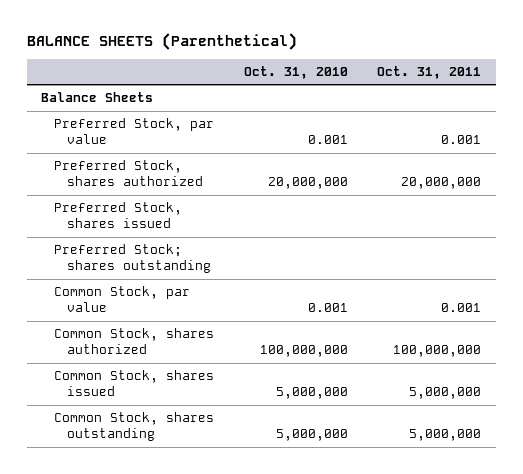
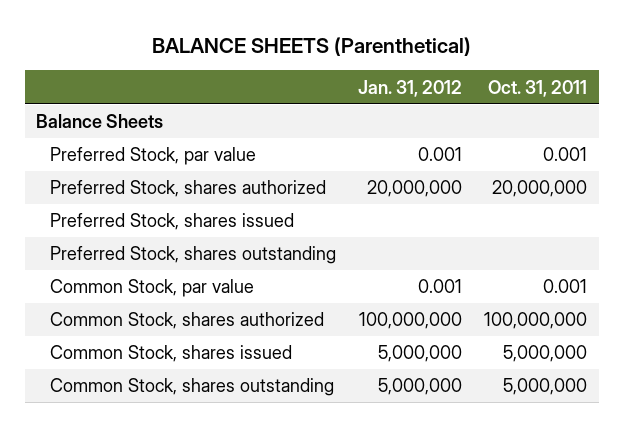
- | Oct. 31, 2010 | Oct. 31, 2011
+ | Jan. 31, 2012 | Oct. 31, 2011
- Preferred Stock; shares outstanding
+ Preferred Stock, shares outstanding

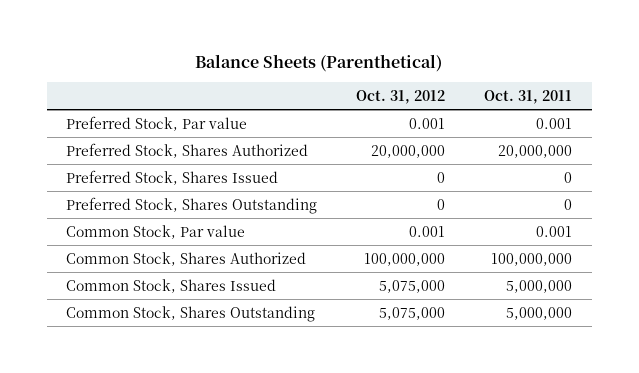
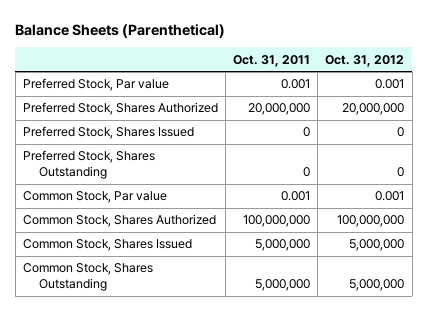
- | Oct. 31, 2012 | Oct. 31, 2011
+ | Oct. 31, 2011 | Oct. 31, 2012
- Common Stock, Shares Issued | 5,075,000 | 5,000,000
- Common Stock, Shares Outstanding | 5,075,000 | 5,000,000
+ Common Stock, Shares Issued | 5,000,000 | 5,000,000
+ Common Stock, Shares Outstanding | 5,000,000 | 5,000,000

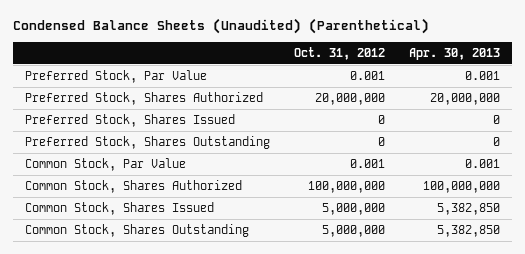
- Balance Sheets (Parenthetical)
+ Condensed Balance Sheets (Unaudited) (Parenthetical)
- | Oct. 31, 2011 | Oct. 31, 2012
+ | Oct. 31, 2012 | Apr. 30, 2013
- Preferred Stock, Par value | 0.001 | 0.001
+ Preferred Stock, Par Value | 0.001 | 0.001
- Common Stock, Par value | 0.001 | 0.001
+ Common Stock, Par Value | 0.001 | 0.001

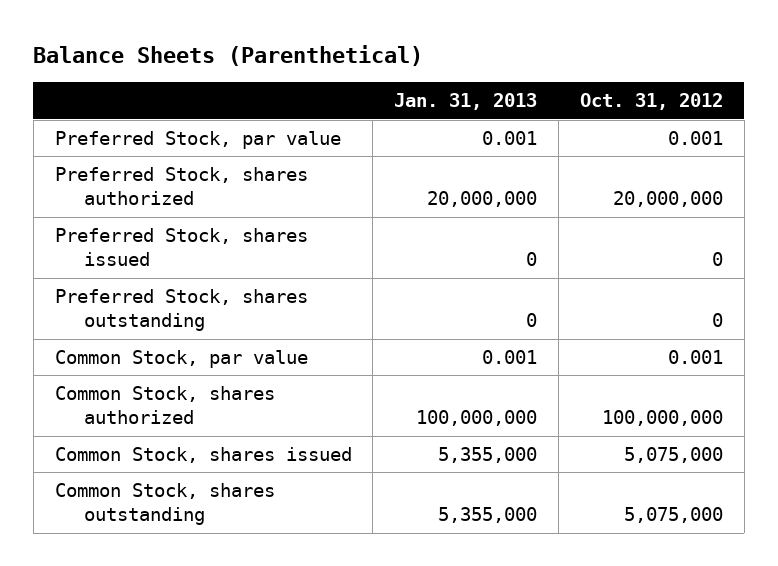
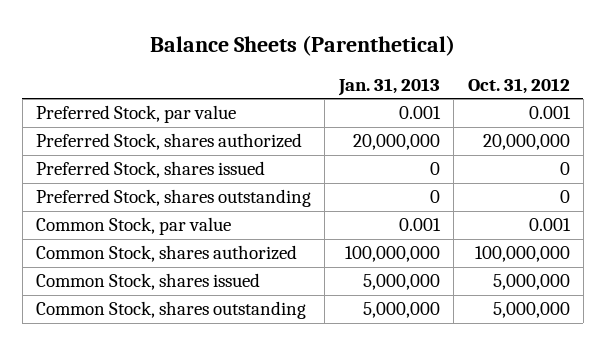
- Common Stock, shares issued | 5,355,000 | 5,075,000
- Common Stock, shares outstanding | 5,355,000 | 5,075,000
+ Common Stock, shares issued | 5,000,000 | 5,000,000
+ Common Stock, shares outstanding | 5,000,000 | 5,000,000

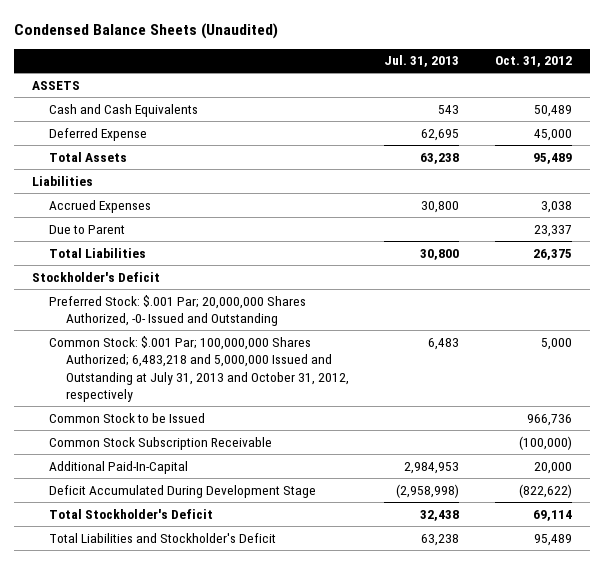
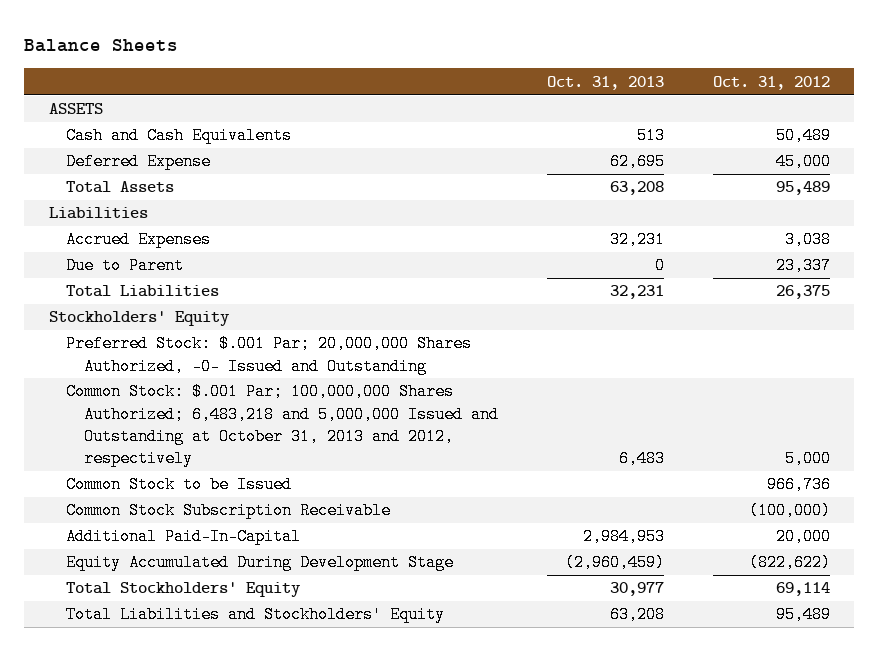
- Condensed Balance Sheets (Unaudited)
+ Balance Sheets
- | Jul. 31, 2013 | Oct. 31, 2012
+ | Oct. 31, 2013 | Oct. 31, 2012
- Stockholder's Deficit
+ Stockholders' Equity
- Common Stock: $.001 Par; 100,000,000 Shares Authorized; 6,483,218 and 5,000,000 Issued and Outstanding at July 31, 2013 and October 31, 2012, respectively | 6,483 | 5,000
+ Common Stock: $.001 Par; 100,000,000 Shares Authorized; 6,483,218 and 5,000,000 Issued and Outstanding at October 31, 2013 and 2012, respectively | 6,483 | 5,000
- Deficit Accumulated During Development Stage | (2,958,998) | (822,622)
- Total Stockholder's Deficit | 32,438 | 69,114
- Total Liabilities and Stockholder's Deficit | 63,238 | 95,489
+ Equity Accumulated During Development Stage | (2,960,459) | (822,622)
+ Total Stockholders' Equity | 30,977 | 69,114
+ Total Liabilities and Stockholders' Equity | 63,208 | 95,489

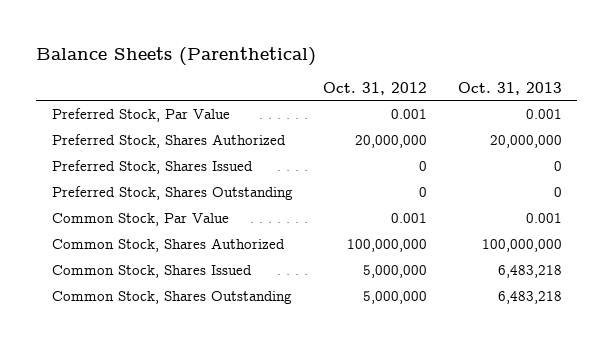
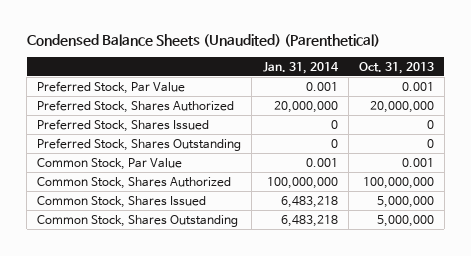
- Balance Sheets (Parenthetical)
+ Condensed Balance Sheets (Unaudited) (Parenthetical)
- | Oct. 31, 2012 | Oct. 31, 2013
+ | Jan. 31, 2014 | Oct. 31, 2013
- Common Stock, Shares Issued | 5,000,000 | 6,483,218
- Common Stock, Shares Outstanding | 5,000,000 | 6,483,218
+ Common Stock, Shares Issued | 6,483,218 | 5,000,000
+ Common Stock, Shares Outstanding | 6,483,218 | 5,000,000

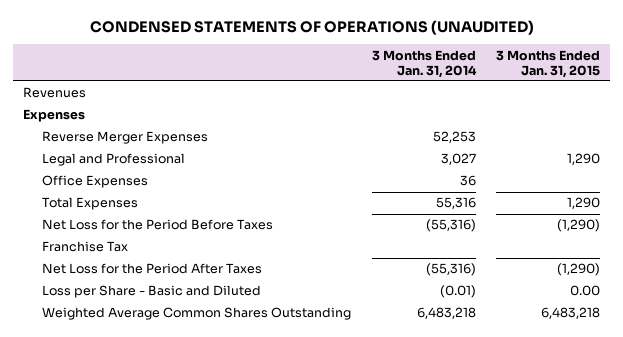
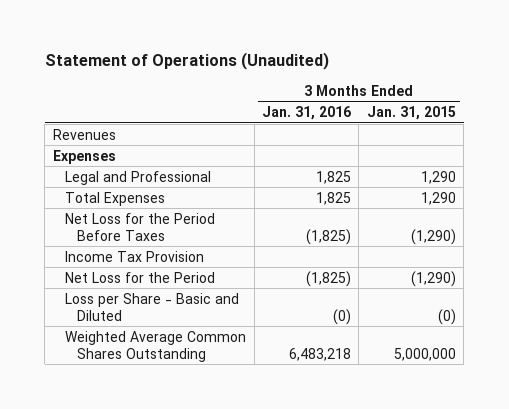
- CONDENSED STATEMENTS OF OPERATIONS (UNAUDITED)
+ Statement of Operations (Unaudited)
- | 3 Months Ended Jan. 31, 2014 | 3 Months Ended Jan. 31, 2015
+ | 3 Months Ended Jan. 31, 2016 | 3 Months Ended Jan. 31, 2015
- Reverse Merger Expenses | 52,253 |
- Office Expenses | 36 |
- Franchise Tax
- Net Loss for the Period After Taxes | (55,316) | (1,290)
- Loss per Share - Basic and Diluted | (0.01) | 0.00
- Weighted Average Common Shares Outstanding | 6,483,218 | 6,483,218
+ Income Tax Provision
+ Net Loss for the Period | (1,825) | (1,290)
+ Loss per Share - Basic and Diluted | (0) | (0)
+ Weighted Average Common Shares Outstanding | 6,483,218 | 5,000,000

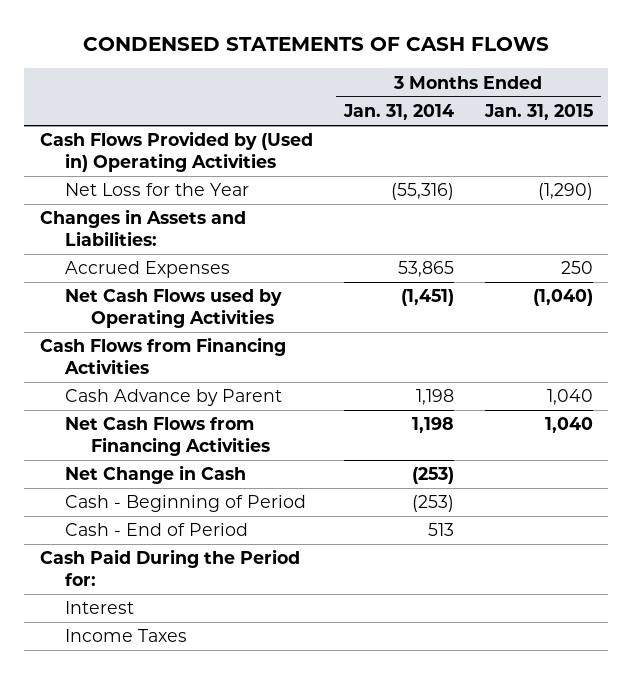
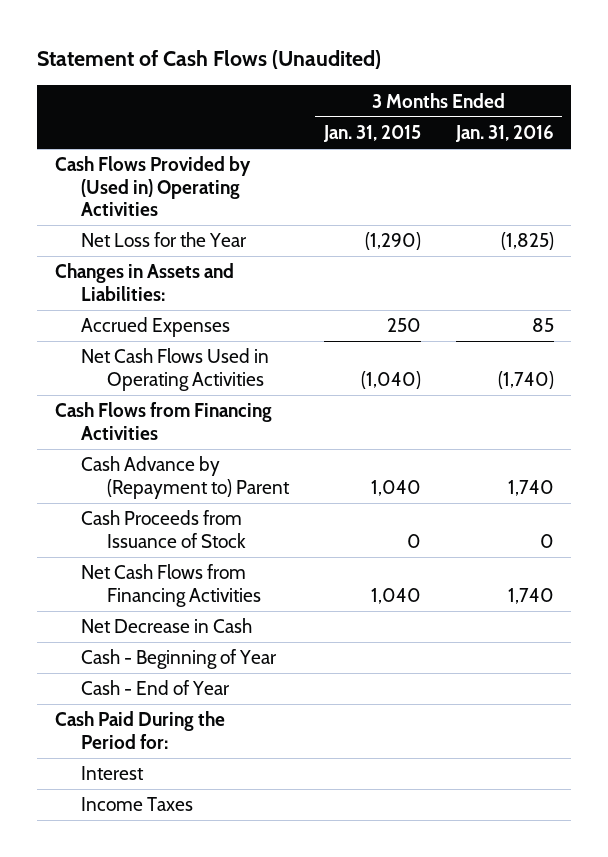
- CONDENSED STATEMENTS OF CASH FLOWS
+ Statement of Cash Flows (Unaudited)
- | 3 Months Ended Jan. 31, 2014 | 3 Months Ended Jan. 31, 2015
+ | 3 Months Ended Jan. 31, 2015 | 3 Months Ended Jan. 31, 2016
- Net Cash Flows used by Operating Activities | (1,451) | (1,040)
+ Net Cash Flows Used in Operating Activities | (1,040) | (1,740)
- Cash Advance by Parent | 1,198 | 1,040
+ Cash Advance by (Repayment to) Parent | 1,040 | 1,740
+ Cash Proceeds from Issuance of Stock | 0 | 0
- Net Change in Cash | (253) |
- Cash - Beginning of Period | (253) |
- Cash - End of Period | 513 |
+ Net Decrease in Cash
+ Cash - Beginning of Year
+ Cash - End of Year

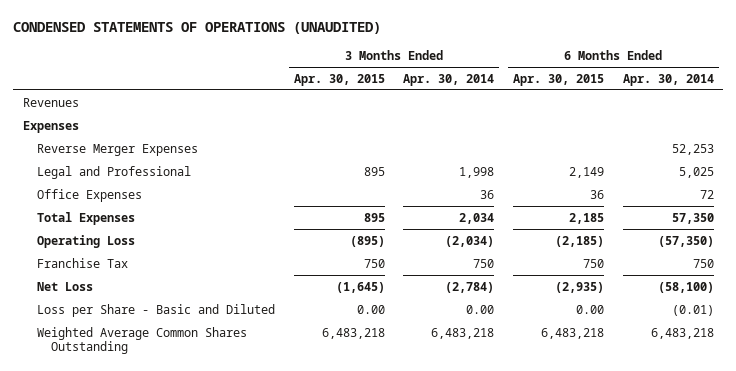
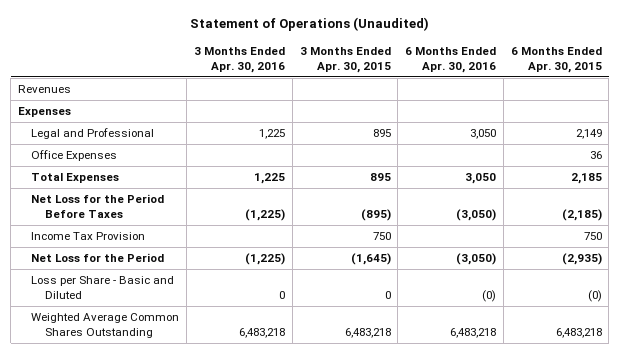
- CONDENSED STATEMENTS OF OPERATIONS (UNAUDITED)
+ Statement of Operations (Unaudited)
- | 3 Months Ended Apr. 30, 2015 | 3 Months Ended Apr. 30, 2014 | 6 Months Ended Apr. 30, 2015 | 6 Months Ended Apr. 30, 2014
+ | 3 Months Ended Apr. 30, 2016 | 3 Months Ended Apr. 30, 2015 | 6 Months Ended Apr. 30, 2016 | 6 Months Ended Apr. 30, 2015
- Reverse Merger Expenses | | | | 52,253
- Operating Loss | (895) | (2,034) | (2,185) | (57,350)
- Franchise Tax | 750 | 750 | 750 | 750
- Net Loss | (1,645) | (2,784) | (2,935) | (58,100)
- Loss per Share - Basic and Diluted | 0.00 | 0.00 | 0.00 | (0.01)
+ Net Loss for the Period Before Taxes | (1,225) | (895) | (3,050) | (2,185)
+ Income Tax Provision | | 750 | | 750
+ Net Loss for the Period | (1,225) | (1,645) | (3,050) | (2,935)
+ Loss per Share - Basic and Diluted | 0 | 0 | (0) | (0)

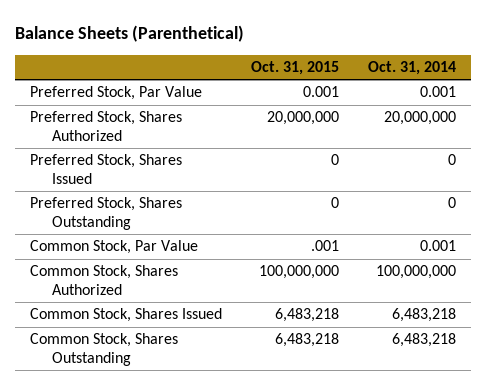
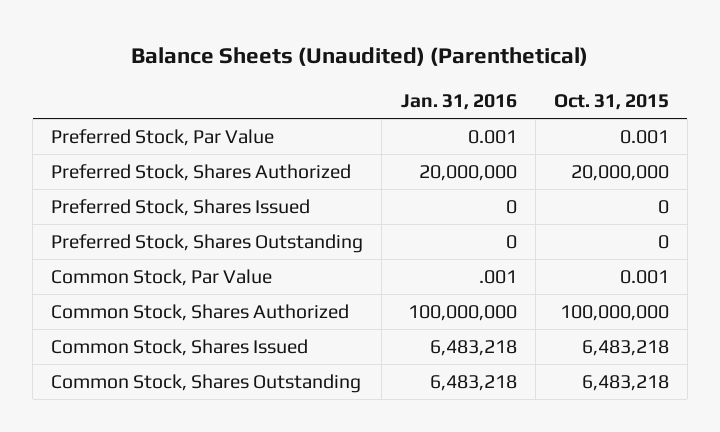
- Balance Sheets (Parenthetical)
+ Balance Sheets (Unaudited) (Parenthetical)
- | Oct. 31, 2015 | Oct. 31, 2014
+ | Jan. 31, 2016 | Oct. 31, 2015
- Common Stock, Par Value | .001 | 0.001
+ Common Stock, Par Value | .001 | 0.001

